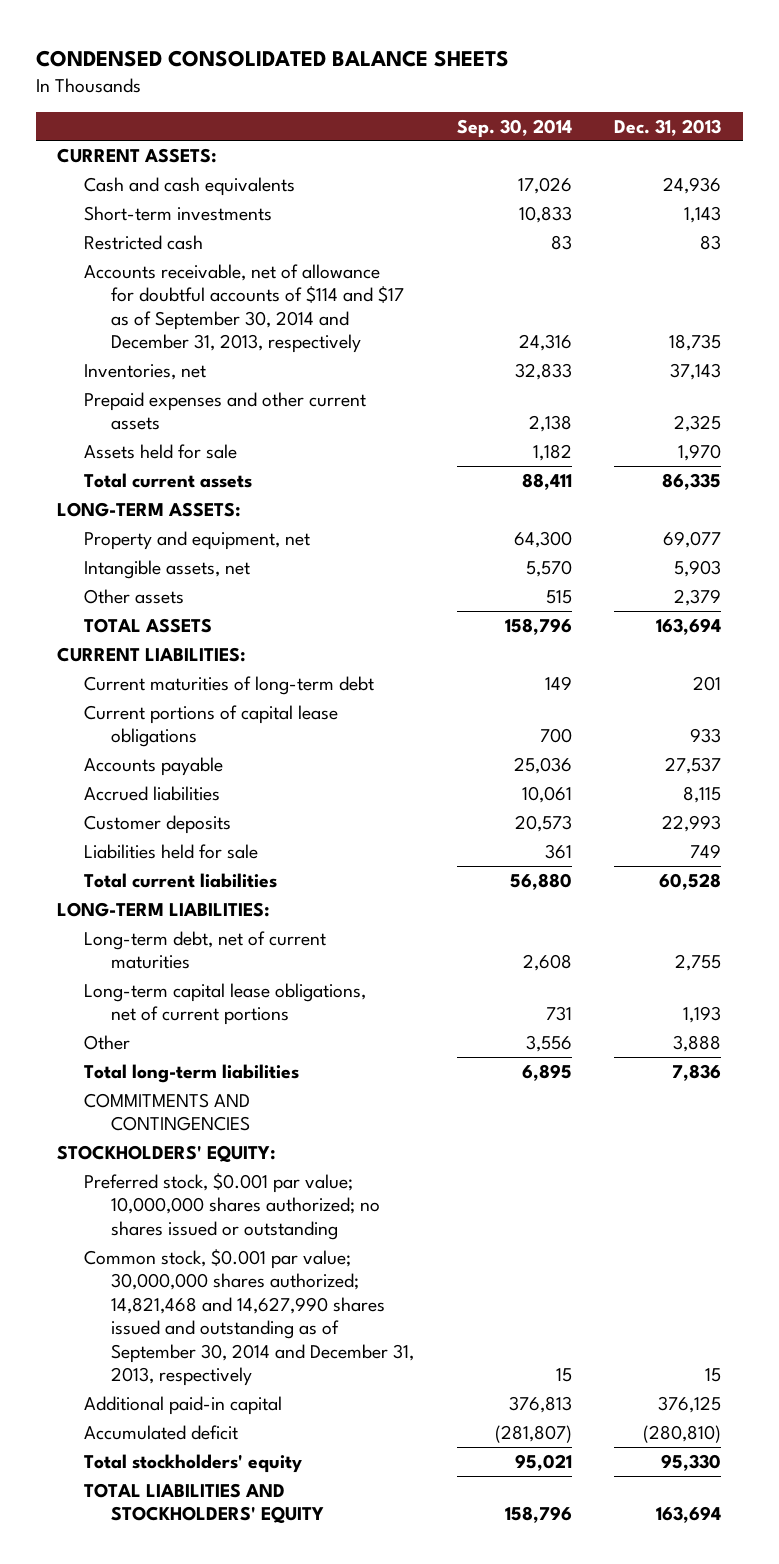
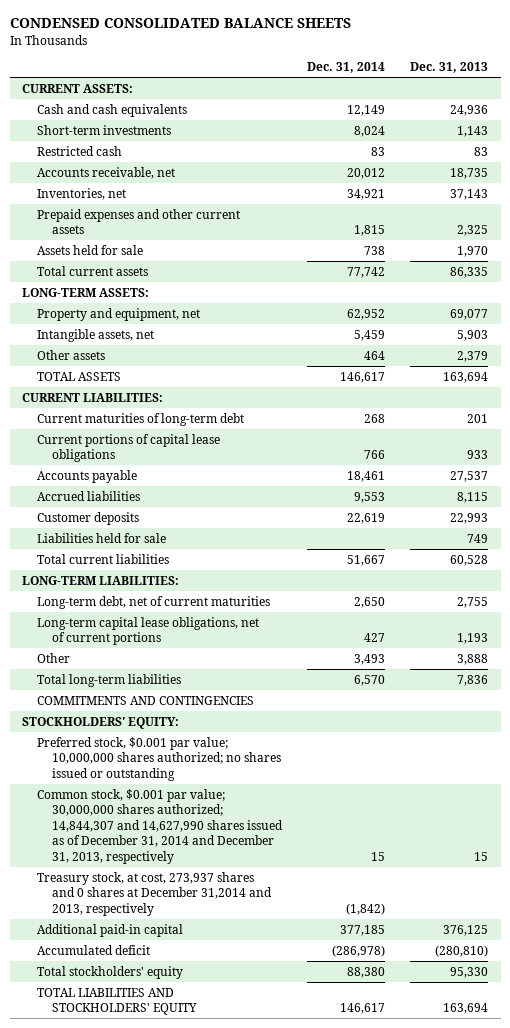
- | Sep. 30, 2014 | Dec. 31, 2013
+ | Dec. 31, 2014 | Dec. 31, 2013
- Accounts receivable, net of allowance for doubtful accounts of $114 and $17 as of September 30, 2014 and December 31, 2013, respectively | 24,316 | 18,735
+ Accounts receivable, net | 20,012 | 18,735
- Common stock, $0.001 par value; 30,000,000 shares authorized; 14,821,468 and 14,627,990 shares issued and outstanding as of September 30, 2014 and December 31, 2013, respectively | 15 | 15
+ Common stock, $0.001 par value; 30,000,000 shares authorized; 14,844,307 and 14,627,990 shares issued as of December 31, 2014 and December 31, 2013, respectively | 15 | 15
+ Treasury stock, at cost, 273,937 shares and 0 shares at December 31,2014 and 2013, respectively | (1,842) |

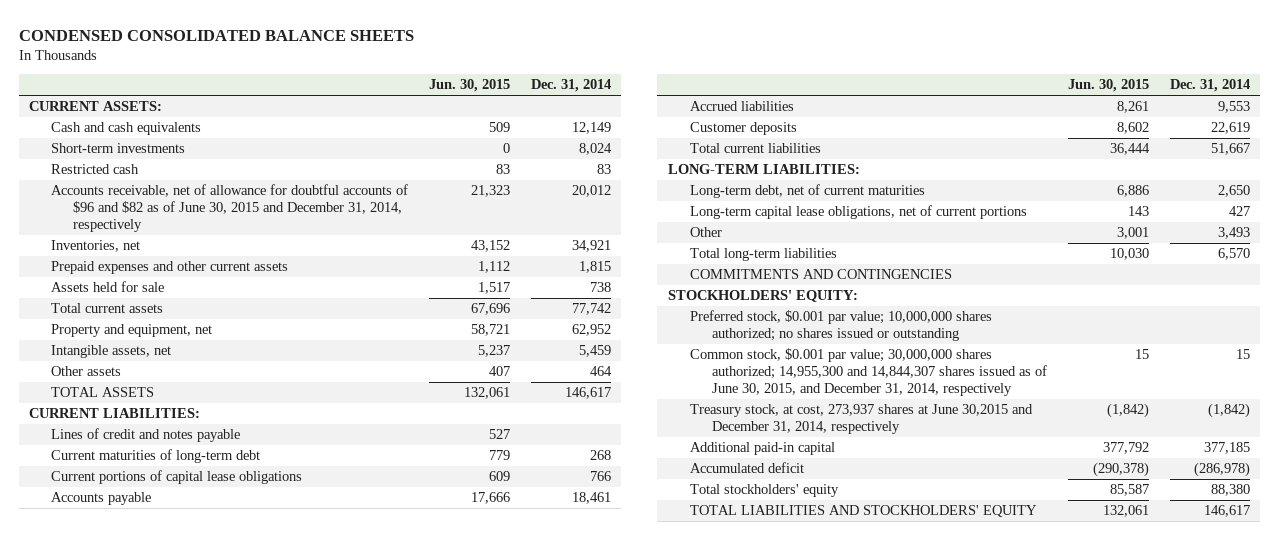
- | Dec. 31, 2014 | Dec. 31, 2013
+ | Jun. 30, 2015 | Dec. 31, 2014
- Accounts receivable, net | 20,012 | 18,735
+ Accounts receivable, net of allowance for doubtful accounts of $96 and $82 as of June 30, 2015 and December 31, 2014, respectively | 21,323 | 20,012
- LONG-TERM ASSETS:
+ Lines of credit and notes payable | 527 |
- Liabilities held for sale | | 749
- Common stock, $0.001 par value; 30,000,000 shares authorized; 14,844,307 and 14,627,990 shares issued as of December 31, 2014 and December 31, 2013, respectively | 15 | 15
- Treasury stock, at cost, 273,937 shares and 0 shares at December 31,2014 and 2013, respectively | (1,842) |
+ Common stock, $0.001 par value; 30,000,000 shares authorized; 14,955,300 and 14,844,307 shares issued as of June 30, 2015, and December 31, 2014, respectively | 15 | 15
+ Treasury stock, at cost, 273,937 shares at June 30,2015 and December 31, 2014, respectively | (1,842) | (1,842)

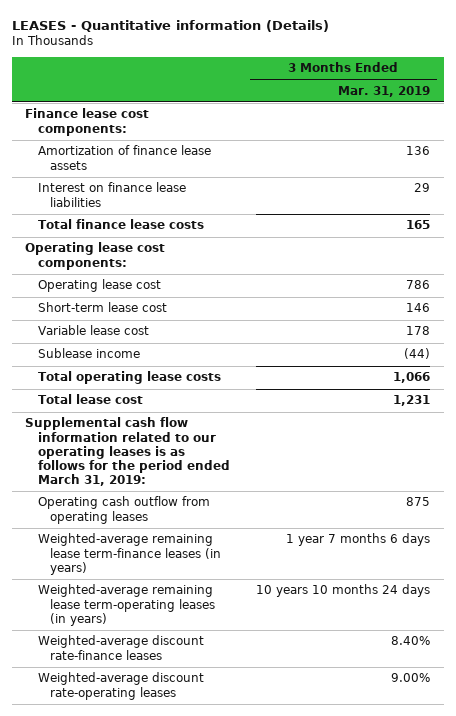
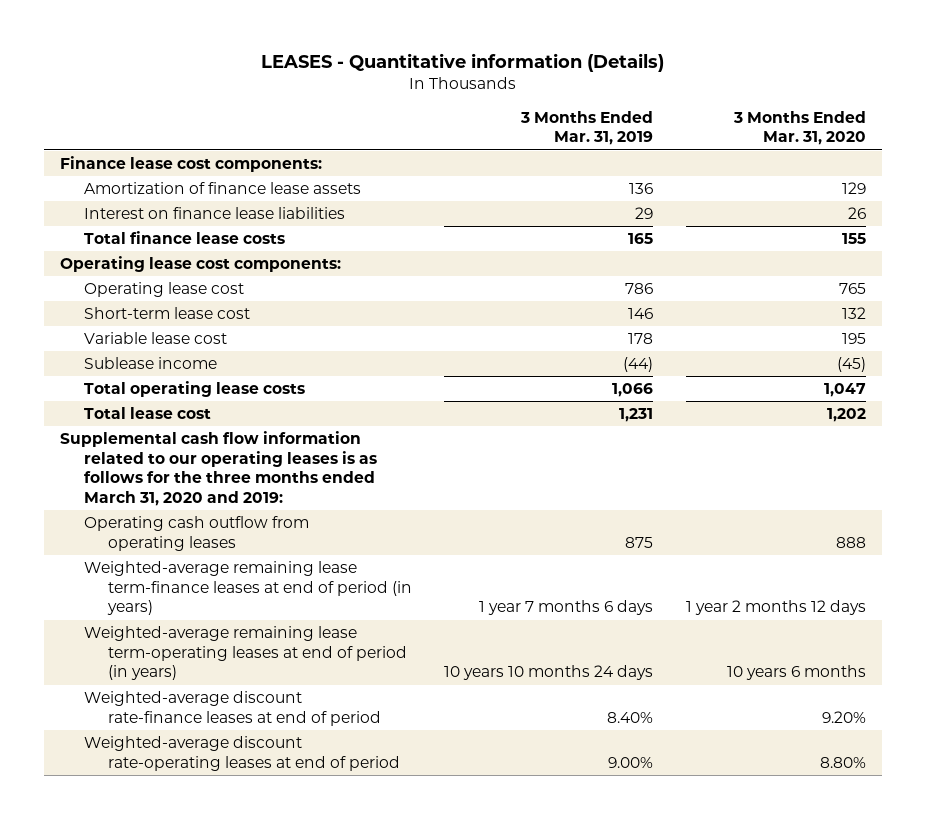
- | 3 Months Ended Mar. 31, 2019
+ | 3 Months Ended Mar. 31, 2019 | 3 Months Ended Mar. 31, 2020
- Supplemental cash flow information related to our operating leases is as follows for the period ended March 31, 2019:
+ Supplemental cash flow information related to our operating leases is as follows for the three months ended March 31, 2020 and 2019:
- Weighted-average remaining lease term-finance leases (in years) | 1 year 7 months 6 days
- Weighted-average remaining lease term-operating leases (in years) | 10 years 10 months 24 days
- Weighted-average discount rate-finance leases | 8.40%
- Weighted-average discount rate-operating leases | 9.00%
+ Weighted-average remaining lease term-finance leases at end of period (in years) | 1 year 7 months 6 days | 1 year 2 months 12 days
+ Weighted-average remaining lease term-operating leases at end of period (in years) | 10 years 10 months 24 days | 10 years 6 months
+ Weighted-average discount rate-finance leases at end of period | 8.40% | 9.20%
+ Weighted-average discount rate-operating leases at end of period | 9.00% | 8.80%

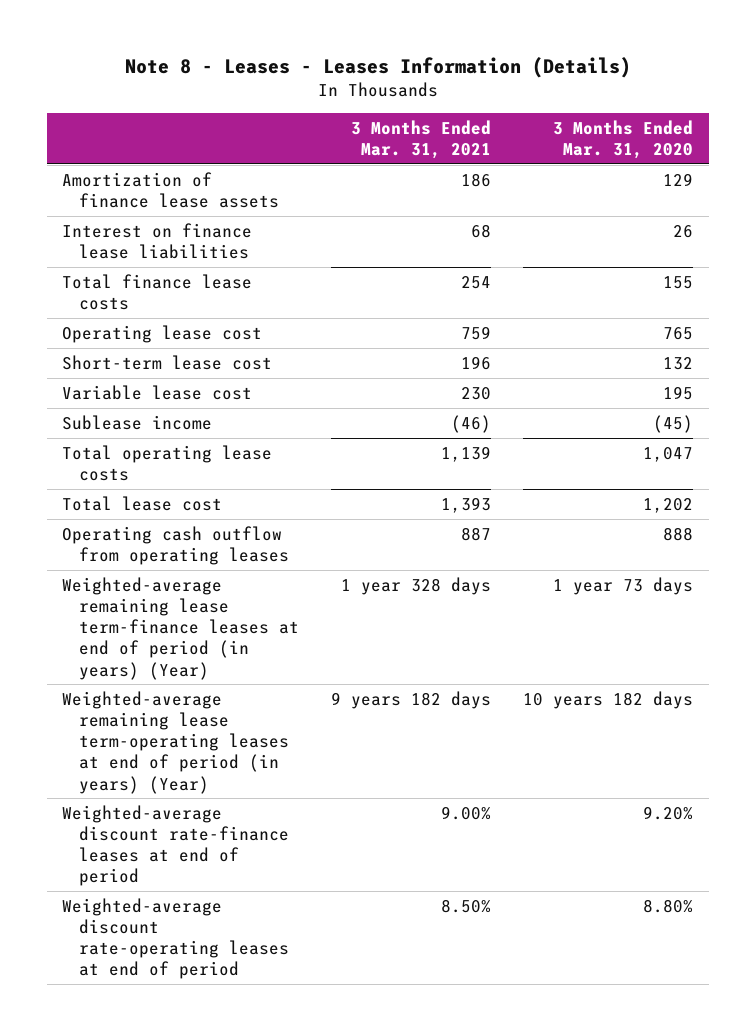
- LEASES - Quantitative information (Details)
+ Note 8 - Leases - Leases Information (Details)
- | 3 Months Ended Mar. 31, 2019 | 3 Months Ended Mar. 31, 2020
+ | 3 Months Ended Mar. 31, 2021 | 3 Months Ended Mar. 31, 2020
- Finance lease cost components:
- Operating lease cost components:
- Supplemental cash flow information related to our operating leases is as follows for the three months ended March 31, 2020 and 2019:
- Weighted-average remaining lease term-finance leases at end of period (in years) | 1 year 7 months 6 days | 1 year 2 months 12 days
- Weighted-average remaining lease term-operating leases at end of period (in years) | 10 years 10 months 24 days | 10 years 6 months
+ Weighted-average remaining lease term-finance leases at end of period (in years) (Year) | 1 year 328 days | 1 year 73 days
+ Weighted-average remaining lease term-operating leases at end of period (in years) (Year) | 9 years 182 days | 10 years 182 days

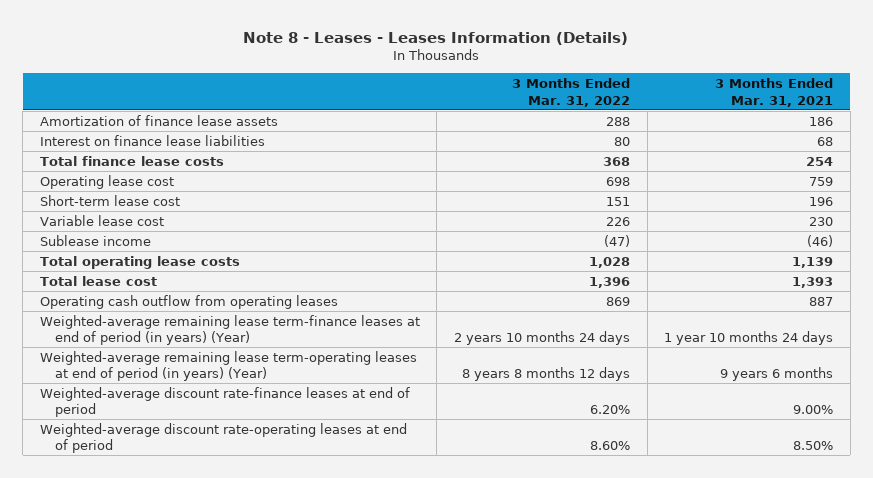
- | 3 Months Ended Mar. 31, 2021 | 3 Months Ended Mar. 31, 2020
+ | 3 Months Ended Mar. 31, 2022 | 3 Months Ended Mar. 31, 2021
- Weighted-average remaining lease term-finance leases at end of period (in years) (Year) | 1 year 328 days | 1 year 73 days
- Weighted-average remaining lease term-operating leases at end of period (in years) (Year) | 9 years 182 days | 10 years 182 days
+ Weighted-average remaining lease term-finance leases at end of period (in years) (Year) | 2 years 10 months 24 days | 1 year 10 months 24 days
+ Weighted-average remaining lease term-operating leases at end of period (in years) (Year) | 8 years 8 months 12 days | 9 years 6 months

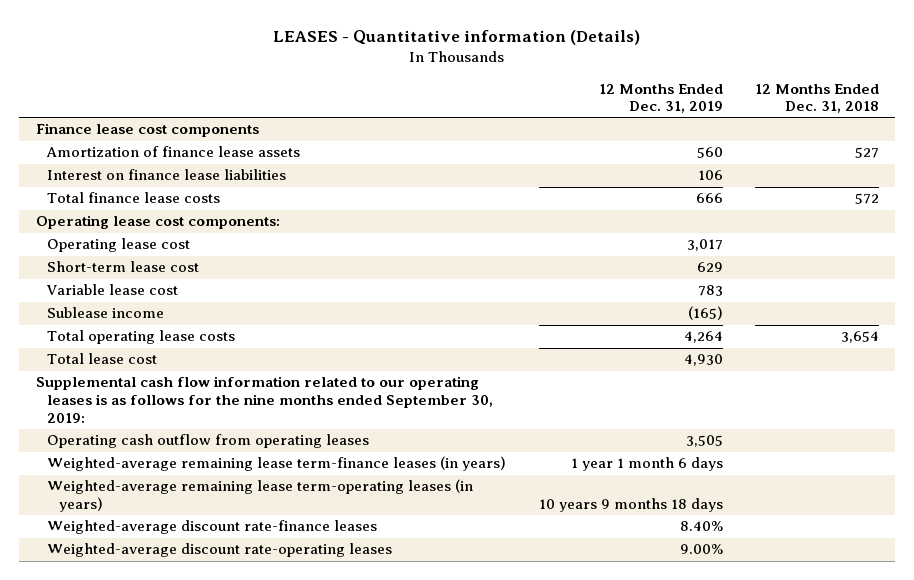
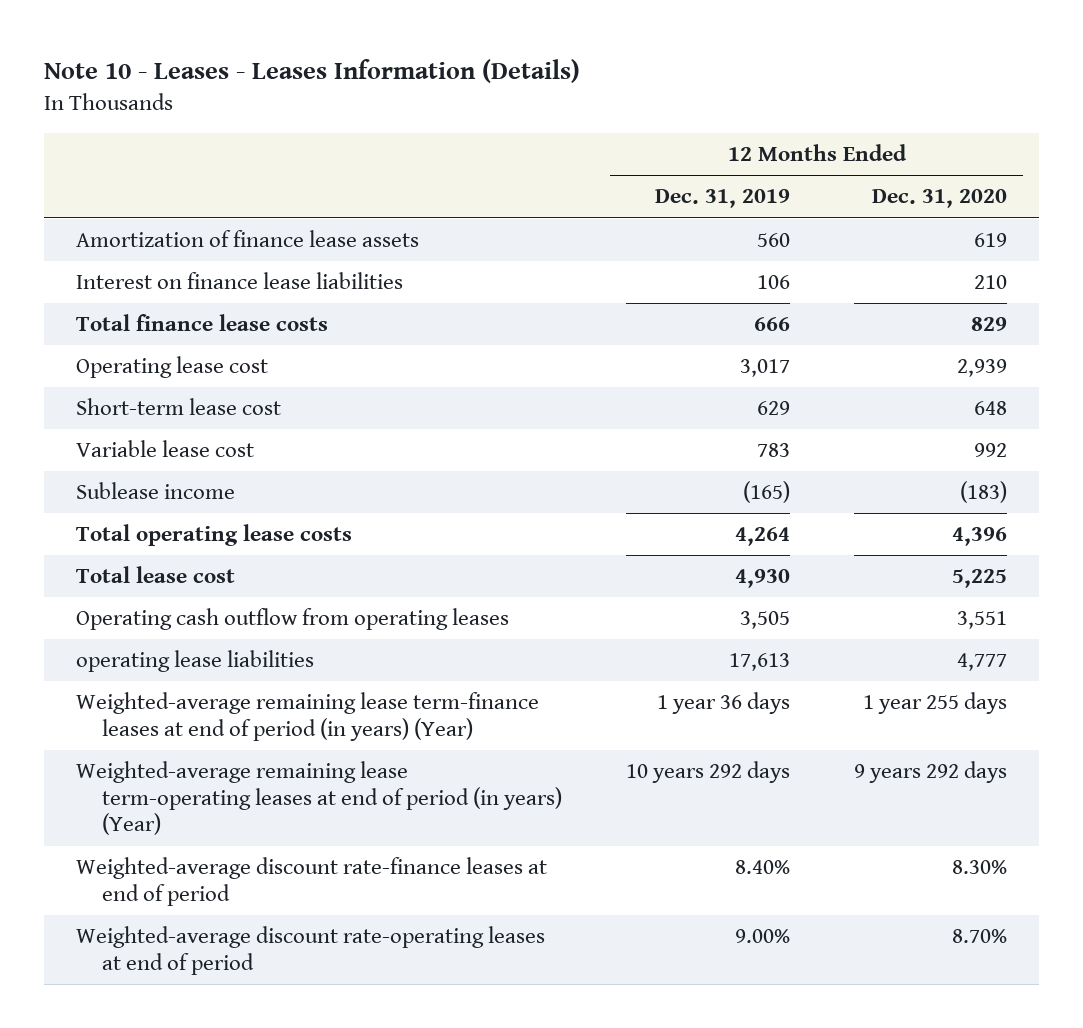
- LEASES - Quantitative information (Details)
+ Note 10 - Leases - Leases Information (Details)
- | 12 Months Ended Dec. 31, 2019 | 12 Months Ended Dec. 31, 2018
+ | 12 Months Ended Dec. 31, 2019 | 12 Months Ended Dec. 31, 2020
- Finance lease cost components
- Operating lease cost components:
- Supplemental cash flow information related to our operating leases is as follows for the nine months ended September 30, 2019:
- Weighted-average remaining lease term-finance leases (in years) | 1 year 1 month 6 days |
- Weighted-average remaining lease term-operating leases (in years) | 10 years 9 months 18 days |
- Weighted-average discount rate-finance leases | 8.40% |
- Weighted-average discount rate-operating leases | 9.00% |
+ operating lease liabilities | 17,613 | 4,777
+ Weighted-average remaining lease term-finance leases at end of period (in years) (Year) | 1 year 36 days | 1 year 255 days
+ Weighted-average remaining lease term-operating leases at end of period (in years) (Year) | 10 years 292 days | 9 years 292 days
+ Weighted-average discount rate-finance leases at end of period | 8.40% | 8.30%
+ Weighted-average discount rate-operating leases at end of period | 9.00% | 8.70%

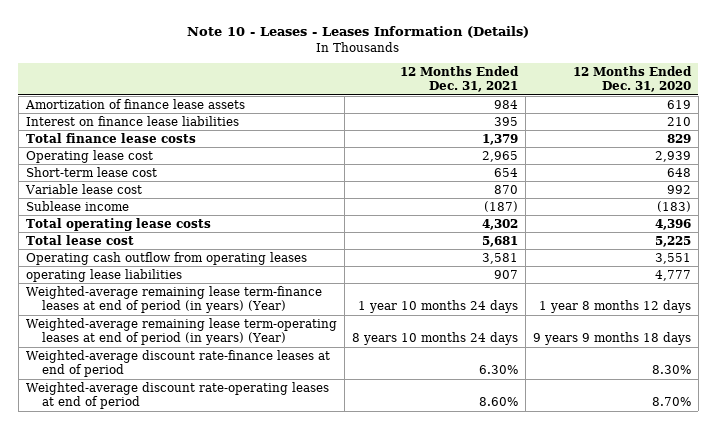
- | 12 Months Ended Dec. 31, 2019 | 12 Months Ended Dec. 31, 2020
+ | 12 Months Ended Dec. 31, 2021 | 12 Months Ended Dec. 31, 2020
- Weighted-average remaining lease term-finance leases at end of period (in years) (Year) | 1 year 36 days | 1 year 255 days
- Weighted-average remaining lease term-operating leases at end of period (in years) (Year) | 10 years 292 days | 9 years 292 days
+ Weighted-average remaining lease term-finance leases at end of period (in years) (Year) | 1 year 10 months 24 days | 1 year 8 months 12 days
+ Weighted-average remaining lease term-operating leases at end of period (in years) (Year) | 8 years 10 months 24 days | 9 years 9 months 18 days

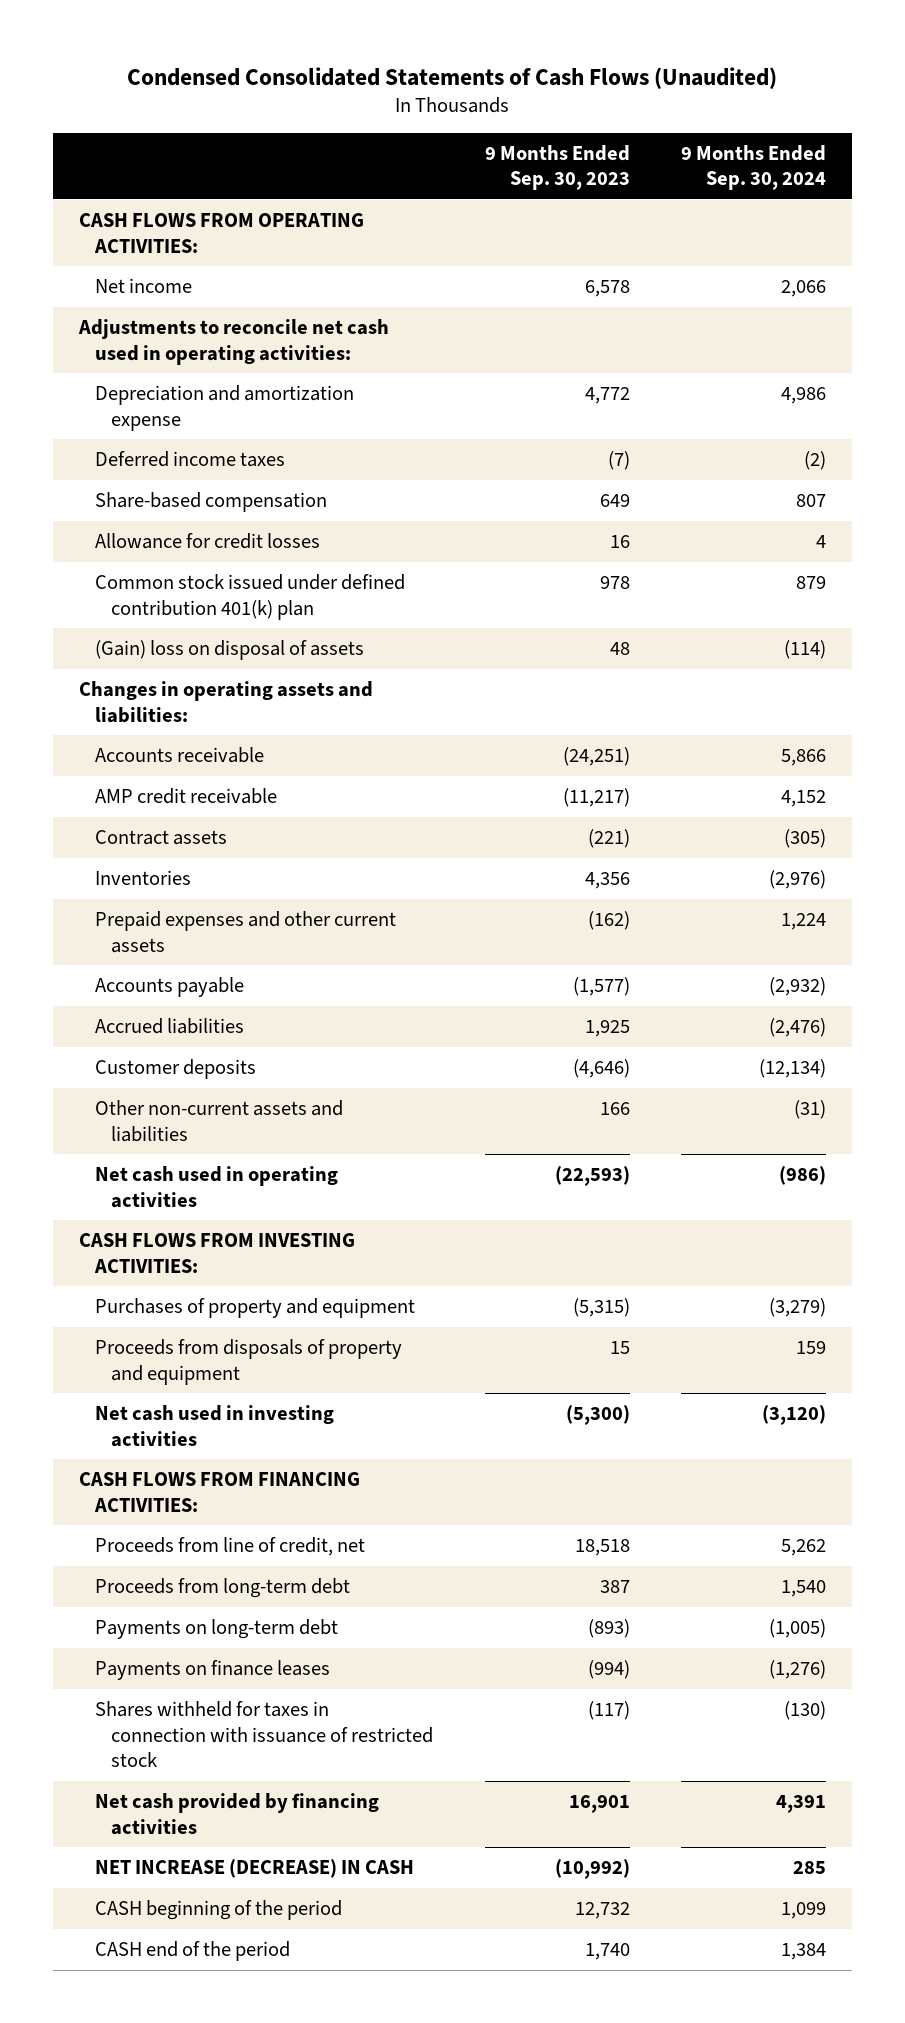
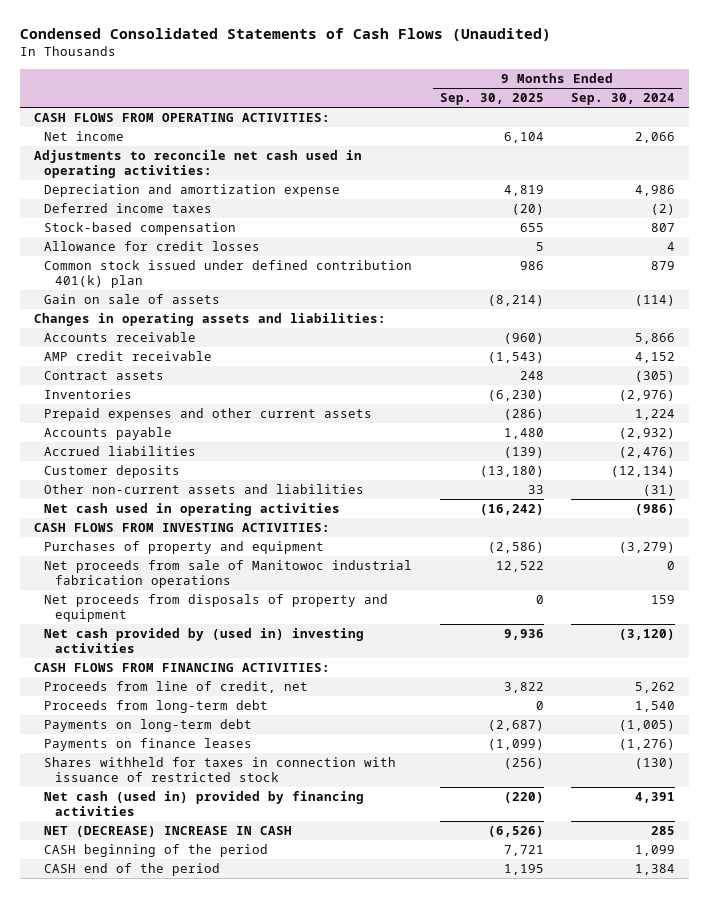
- | 9 Months Ended Sep. 30, 2023 | 9 Months Ended Sep. 30, 2024
+ | 9 Months Ended Sep. 30, 2025 | 9 Months Ended Sep. 30, 2024
- Share-based compensation | 649 | 807
+ Stock-based compensation | 655 | 807
- (Gain) loss on disposal of assets | 48 | (114)
+ Gain on sale of assets | (8,214) | (114)
- Proceeds from disposals of property and equipment | 15 | 159
- Net cash used in investing activities | (5,300) | (3,120)
+ Net proceeds from sale of Manitowoc industrial fabrication operations | 12,522 | 0
+ Net proceeds from disposals of property and equipment | 0 | 159
+ Net cash provided by (used in) investing activities | 9,936 | (3,120)
- Net cash provided by financing activities | 16,901 | 4,391
- NET INCREASE (DECREASE) IN CASH | (10,992) | 285
+ Net cash (used in) provided by financing activities | (220) | 4,391
+ NET (DECREASE) INCREASE IN CASH | (6,526) | 285

